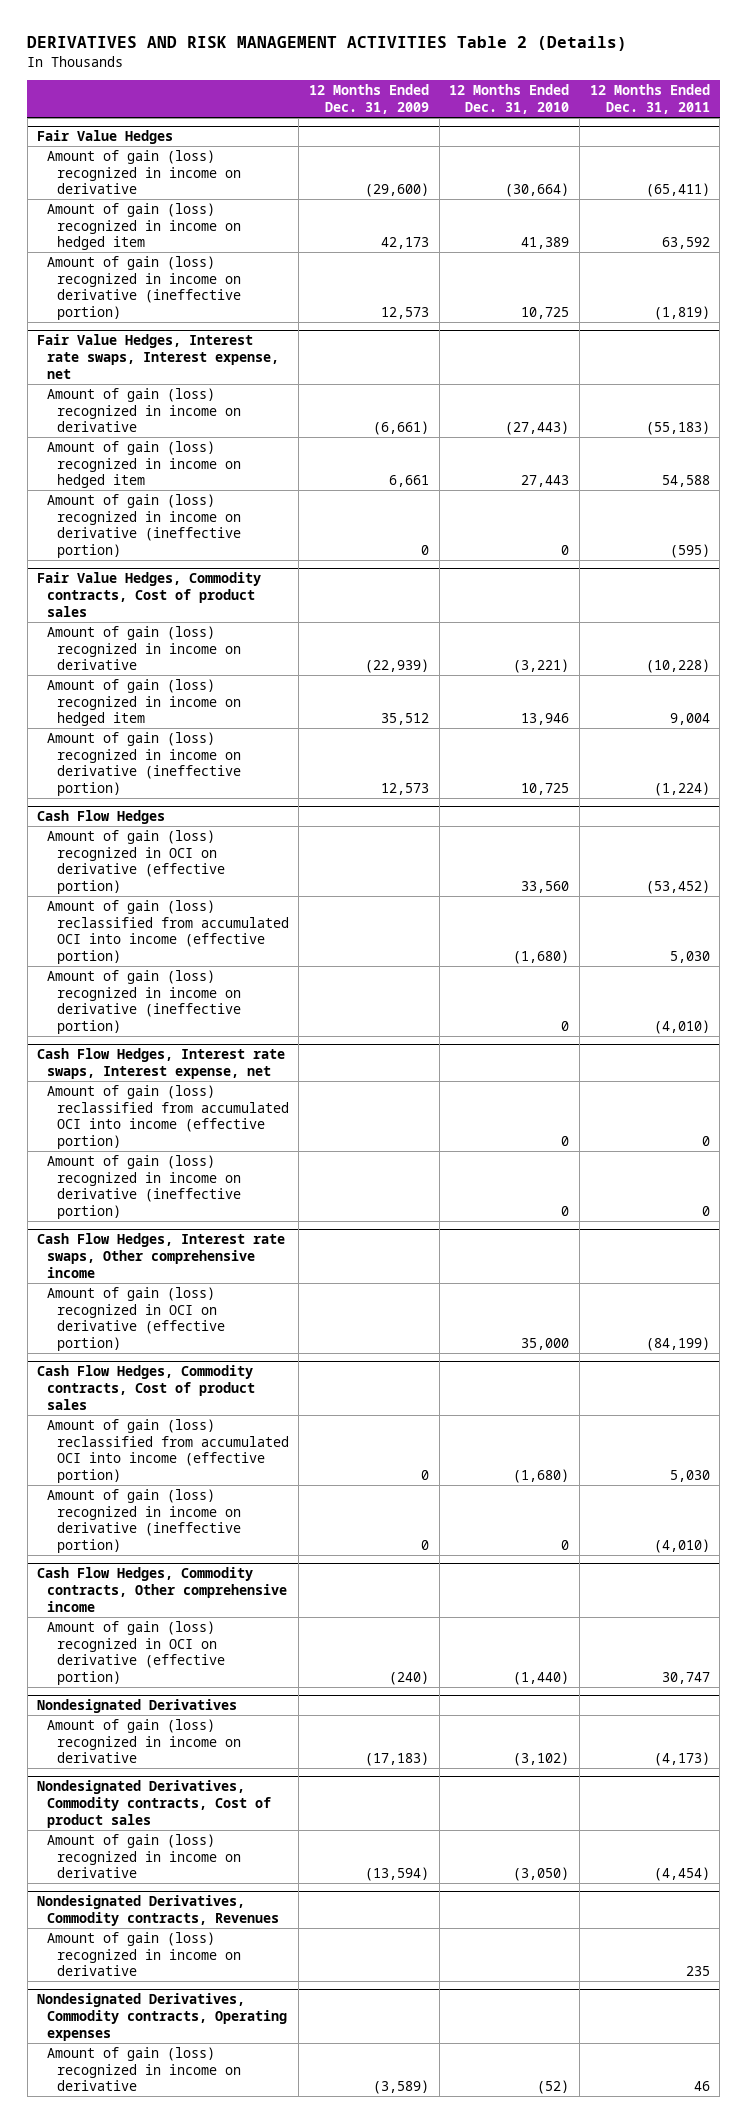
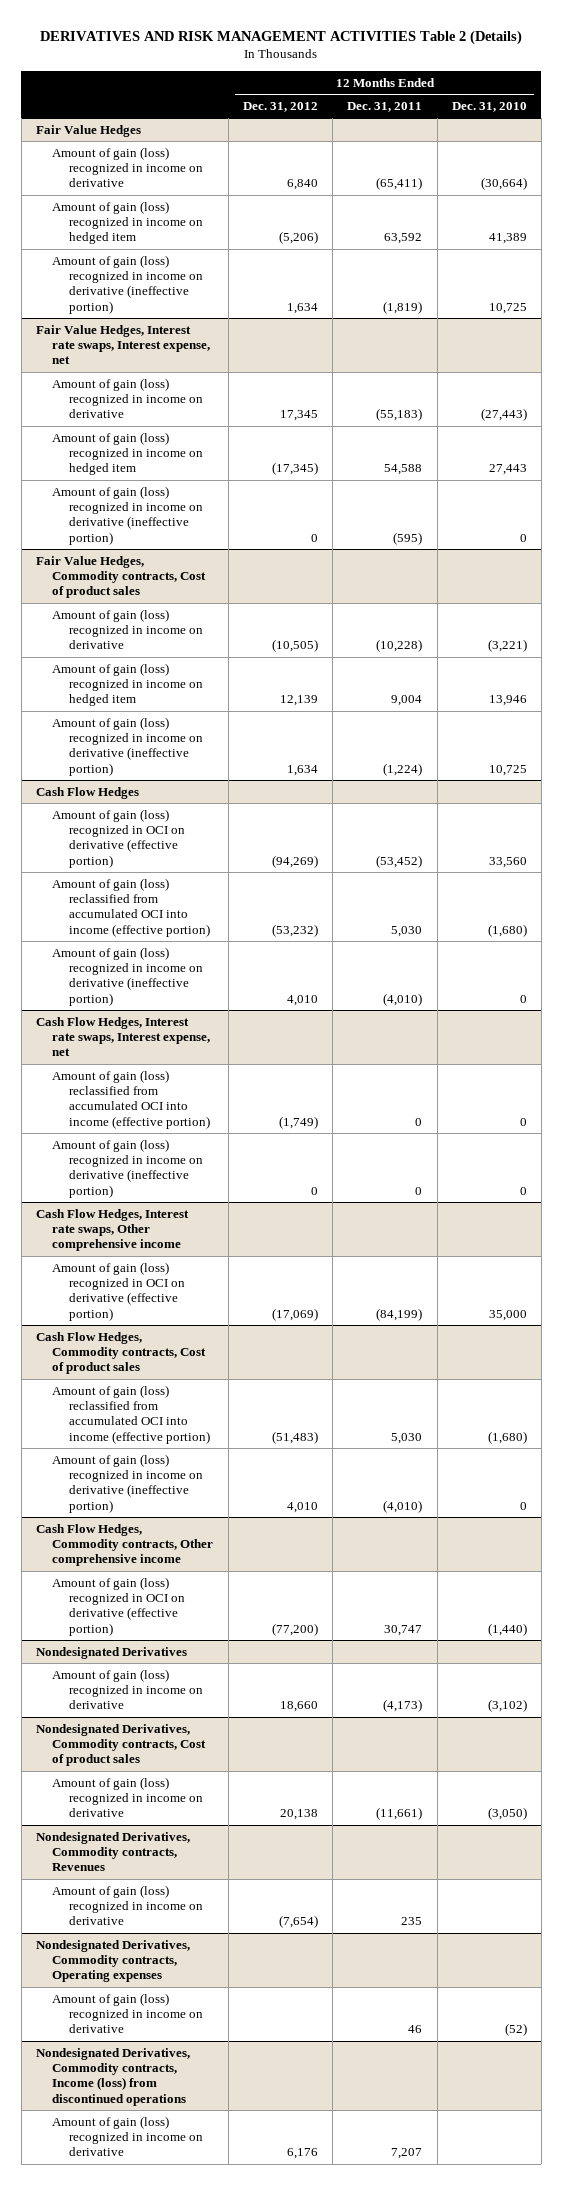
- | 12 Months Ended Dec. 31, 2009 | 12 Months Ended Dec. 31, 2010 | 12 Months Ended Dec. 31, 2011
+ | 12 Months Ended Dec. 31, 2012 | 12 Months Ended Dec. 31, 2011 | 12 Months Ended Dec. 31, 2010
@ Nondesignated Derivatives, Commodity contracts, Cost of product sales
- Amount of gain (loss) recognized in income on derivative | (13,594) | (3,050) | (4,454)
+ Amount of gain (loss) recognized in income on derivative | 20,138 | (11,661) | (3,050)
+ Nondesignated Derivatives, Commodity contracts, Income (loss) from discontinued operations
+ Amount of gain (loss) recognized in income on derivative | 6,176 | 7,207 |

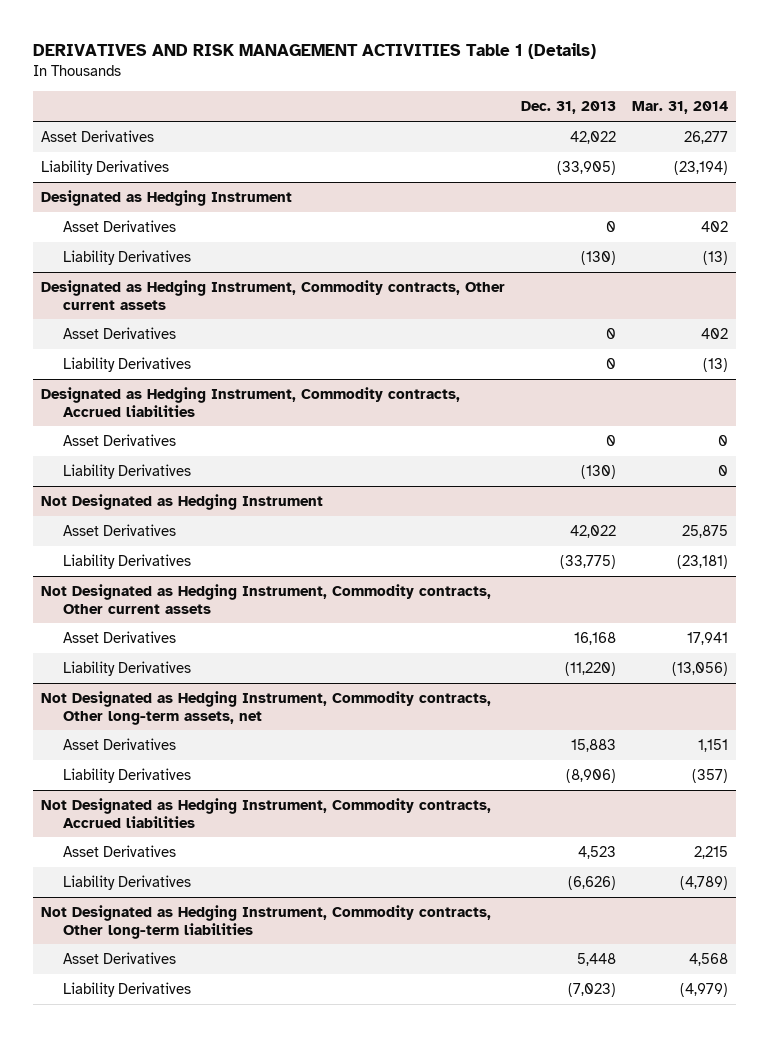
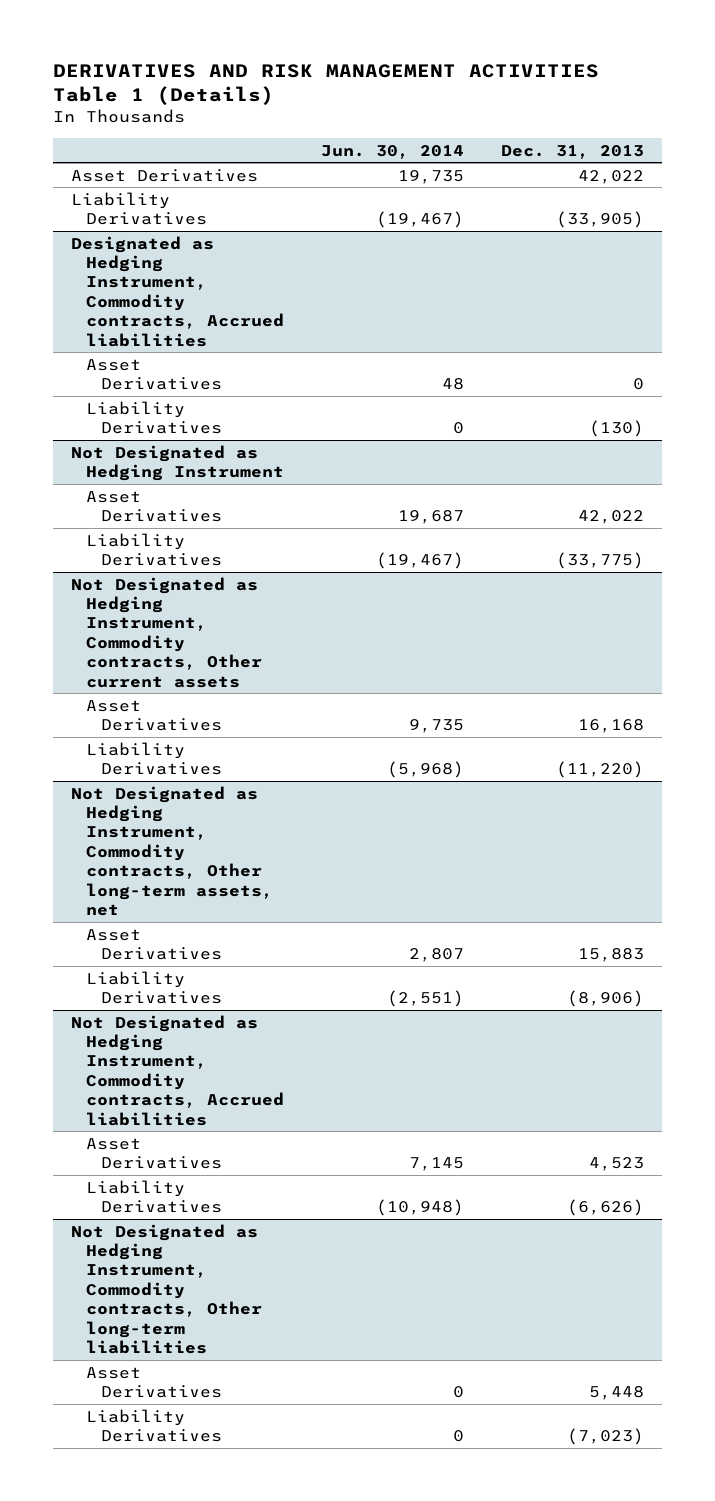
- | Dec. 31, 2013 | Mar. 31, 2014
+ | Jun. 30, 2014 | Dec. 31, 2013
- Designated as Hedging Instrument
- Asset Derivatives | 0 | 402
- Liability Derivatives | (130) | (13)
- Designated as Hedging Instrument, Commodity contracts, Other current assets
- Asset Derivatives | 0 | 402
- Liability Derivatives | 0 | (13)

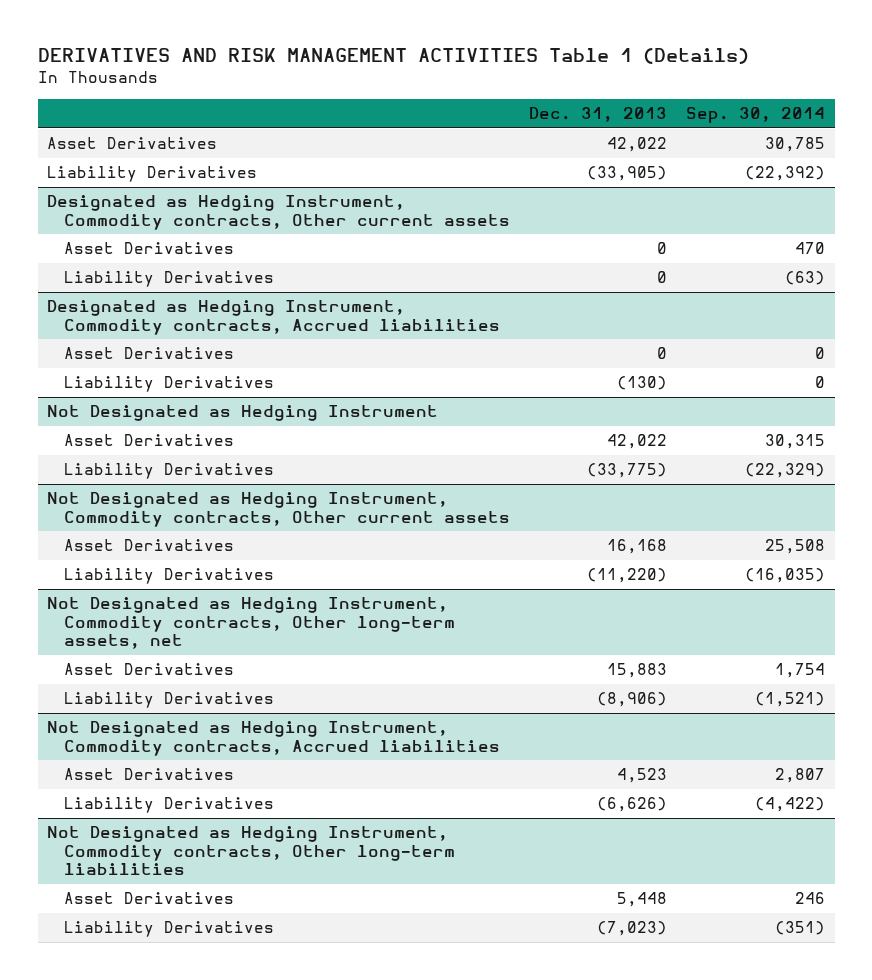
- | Jun. 30, 2014 | Dec. 31, 2013
+ | Dec. 31, 2013 | Sep. 30, 2014
+ Designated as Hedging Instrument, Commodity contracts, Other current assets
+ Asset Derivatives | 0 | 470
+ Liability Derivatives | 0 | (63)

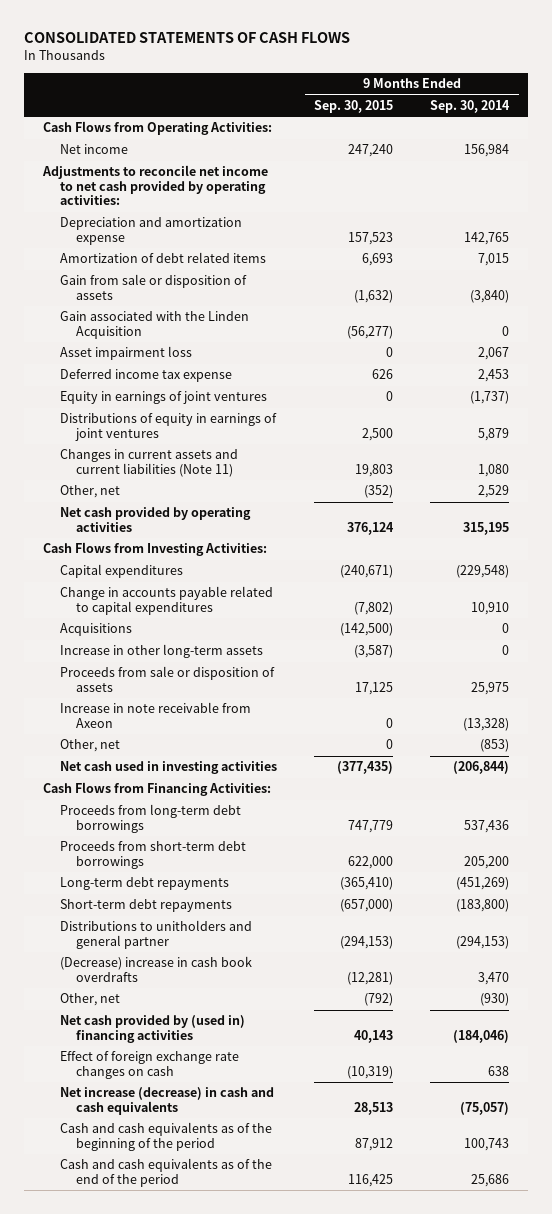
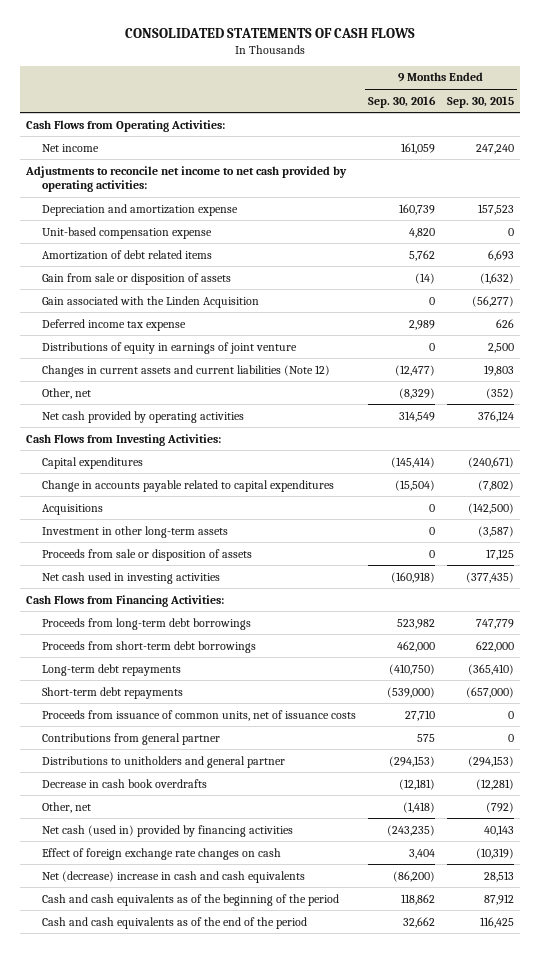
- | 9 Months Ended Sep. 30, 2015 | 9 Months Ended Sep. 30, 2014
+ | 9 Months Ended Sep. 30, 2016 | 9 Months Ended Sep. 30, 2015
+ Unit-based compensation expense | 4,820 | 0
- Asset impairment loss | 0 | 2,067
- Equity in earnings of joint ventures | 0 | (1,737)
- Distributions of equity in earnings of joint ventures | 2,500 | 5,879
- Changes in current assets and current liabilities (Note 11) | 19,803 | 1,080
+ Distributions of equity in earnings of joint venture | 0 | 2,500
+ Changes in current assets and current liabilities (Note 12) | (12,477) | 19,803
- Increase in other long-term assets | (3,587) | 0
+ Investment in other long-term assets | 0 | (3,587)
- Increase in note receivable from Axeon | 0 | (13,328)
- Other, net | 0 | (853)
+ Proceeds from issuance of common units, net of issuance costs | 27,710 | 0
+ Contributions from general partner | 575 | 0
- (Decrease) increase in cash book overdrafts | (12,281) | 3,470
+ Decrease in cash book overdrafts | (12,181) | (12,281)
- Net cash provided by (used in) financing activities | 40,143 | (184,046)
+ Net cash (used in) provided by financing activities | (243,235) | 40,143
- Net increase (decrease) in cash and cash equivalents | 28,513 | (75,057)
+ Net (decrease) increase in cash and cash equivalents | (86,200) | 28,513

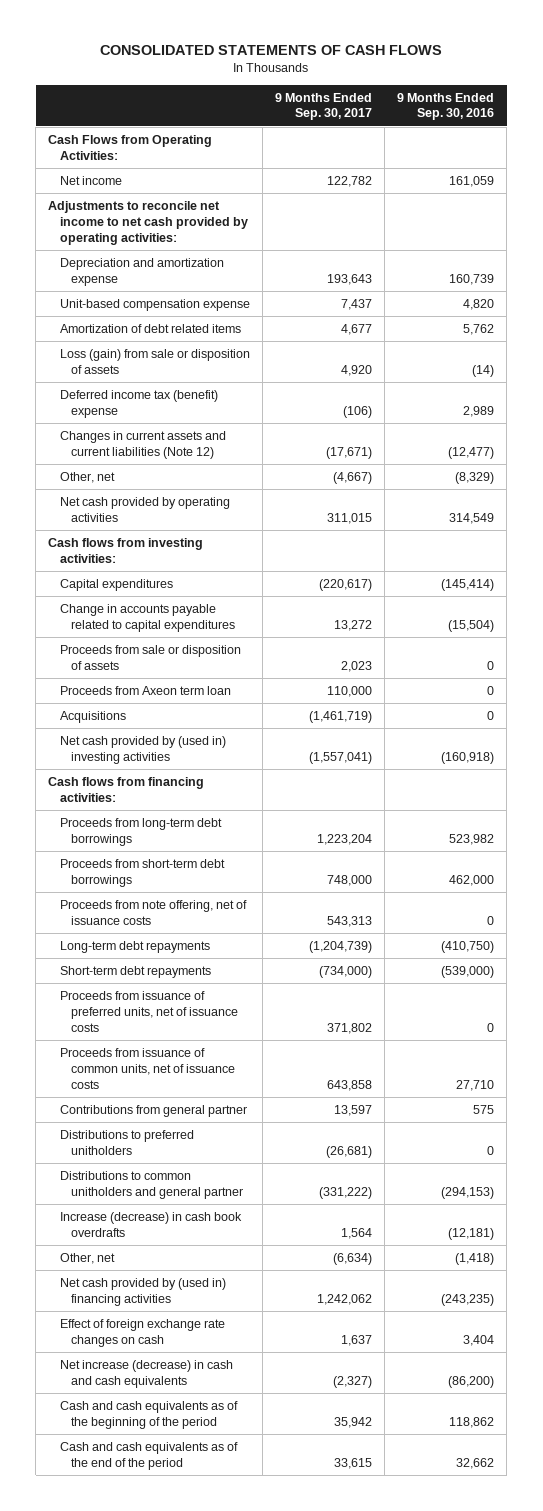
- | 9 Months Ended Sep. 30, 2016 | 9 Months Ended Sep. 30, 2015
+ | 9 Months Ended Sep. 30, 2017 | 9 Months Ended Sep. 30, 2016
- Gain from sale or disposition of assets | (14) | (1,632)
- Gain associated with the Linden Acquisition | 0 | (56,277)
- Deferred income tax expense | 2,989 | 626
- Distributions of equity in earnings of joint venture | 0 | 2,500
+ Loss (gain) from sale or disposition of assets | 4,920 | (14)
+ Deferred income tax (benefit) expense | (106) | 2,989
- Cash Flows from Investing Activities:
+ Cash flows from investing activities:
- Investment in other long-term assets | 0 | (3,587)
- Net cash used in investing activities | (160,918) | (377,435)
- Cash Flows from Financing Activities:
+ Proceeds from Axeon term loan | 110,000 | 0
moved down: Acquisitions | (1,461,719) | 0
+ Net cash provided by (used in) investing activities | (1,557,041) | (160,918)
+ Cash flows from financing activities:
+ Proceeds from note offering, net of issuance costs | 543,313 | 0
+ Proceeds from issuance of preferred units, net of issuance costs | 371,802 | 0
- Distributions to unitholders and general partner | (294,153) | (294,153)
- Decrease in cash book overdrafts | (12,181) | (12,281)
+ Distributions to preferred unitholders | (26,681) | 0
+ Distributions to common unitholders and general partner | (331,222) | (294,153)
+ Increase (decrease) in cash book overdrafts | 1,564 | (12,181)
- Net cash (used in) provided by financing activities | (243,235) | 40,143
+ Net cash provided by (used in) financing activities | 1,242,062 | (243,235)
- Net (decrease) increase in cash and cash equivalents | (86,200) | 28,513
+ Net increase (decrease) in cash and cash equivalents | (2,327) | (86,200)

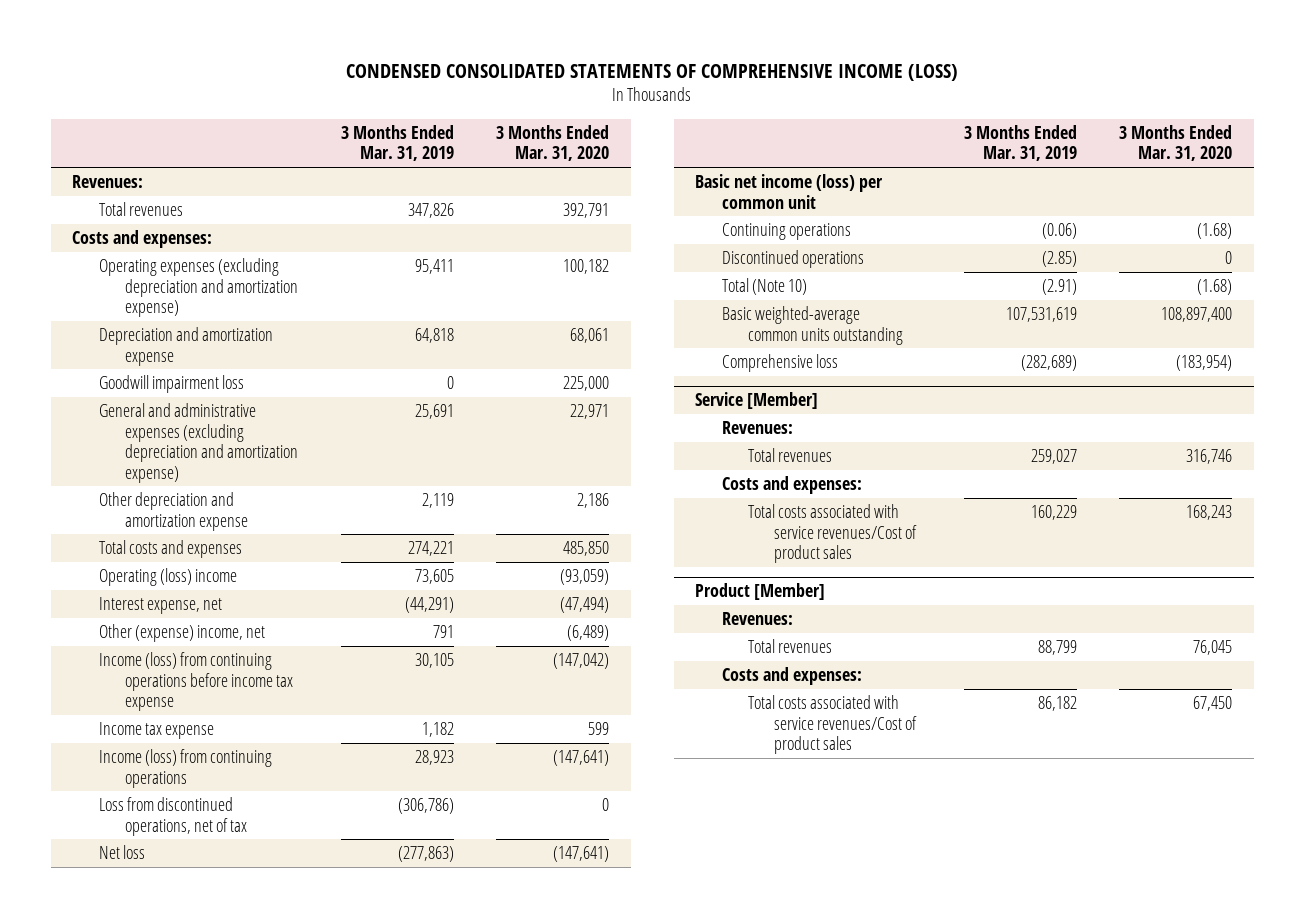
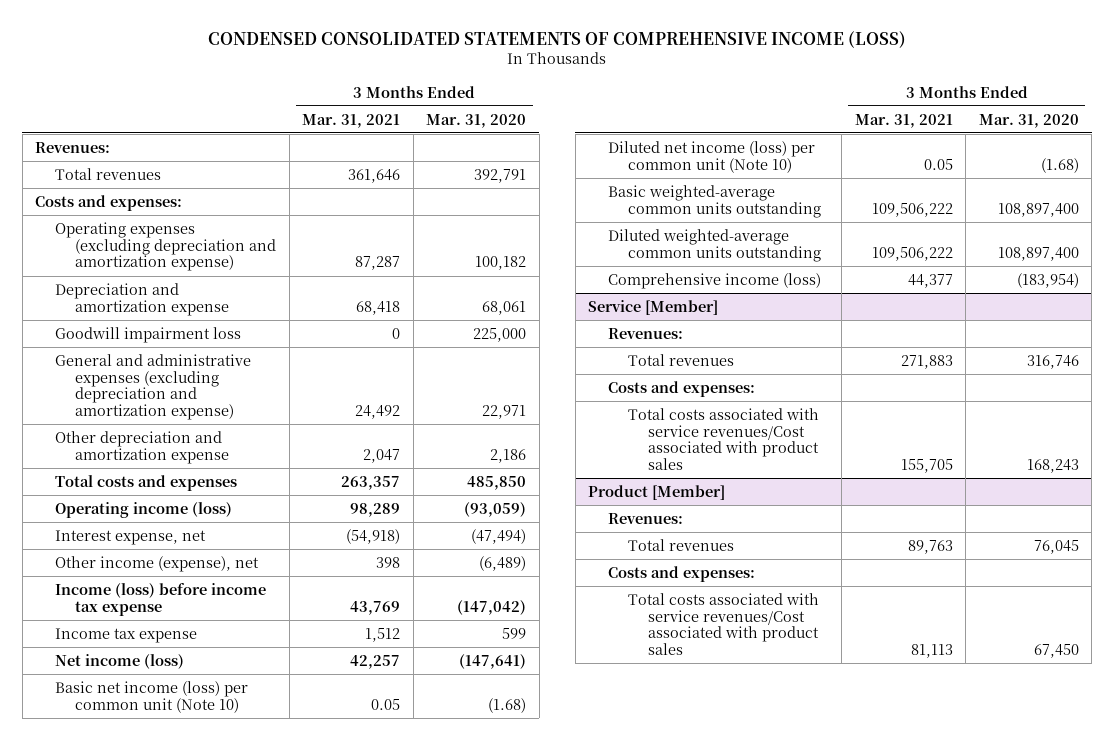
- | 3 Months Ended Mar. 31, 2019 | 3 Months Ended Mar. 31, 2020
+ | 3 Months Ended Mar. 31, 2021 | 3 Months Ended Mar. 31, 2020
- Operating (loss) income | 73,605 | (93,059)
+ Operating income (loss) | 98,289 | (93,059)
- Other (expense) income, net | 791 | (6,489)
- Income (loss) from continuing operations before income tax expense | 30,105 | (147,042)
+ Other income (expense), net | 398 | (6,489)
+ Income (loss) before income tax expense | 43,769 | (147,042)
- Income (loss) from continuing operations | 28,923 | (147,641)
- Loss from discontinued operations, net of tax | (306,786) | 0
- Net loss | (277,863) | (147,641)
- Basic net income (loss) per common unit
- Continuing operations | (0.06) | (1.68)
- Discontinued operations | (2.85) | 0
- Total (Note 10) | (2.91) | (1.68)
+ Net income (loss) | 42,257 | (147,641)
+ Basic net income (loss) per common unit (Note 10) | 0.05 | (1.68)
+ Diluted net income (loss) per common unit (Note 10) | 0.05 | (1.68)
- Comprehensive loss | (282,689) | (183,954)
+ Diluted weighted-average common units outstanding | 109,506,222 | 108,897,400
+ Comprehensive income (loss) | 44,377 | (183,954)
@ Service [Member]
- Total costs associated with service revenues/Cost of product sales | 160,229 | 168,243
+ Total costs associated with service revenues/Cost associated with product sales | 155,705 | 168,243
@ Product [Member]
- Total costs associated with service revenues/Cost of product sales | 86,182 | 67,450
+ Total costs associated with service revenues/Cost associated with product sales | 81,113 | 67,450

